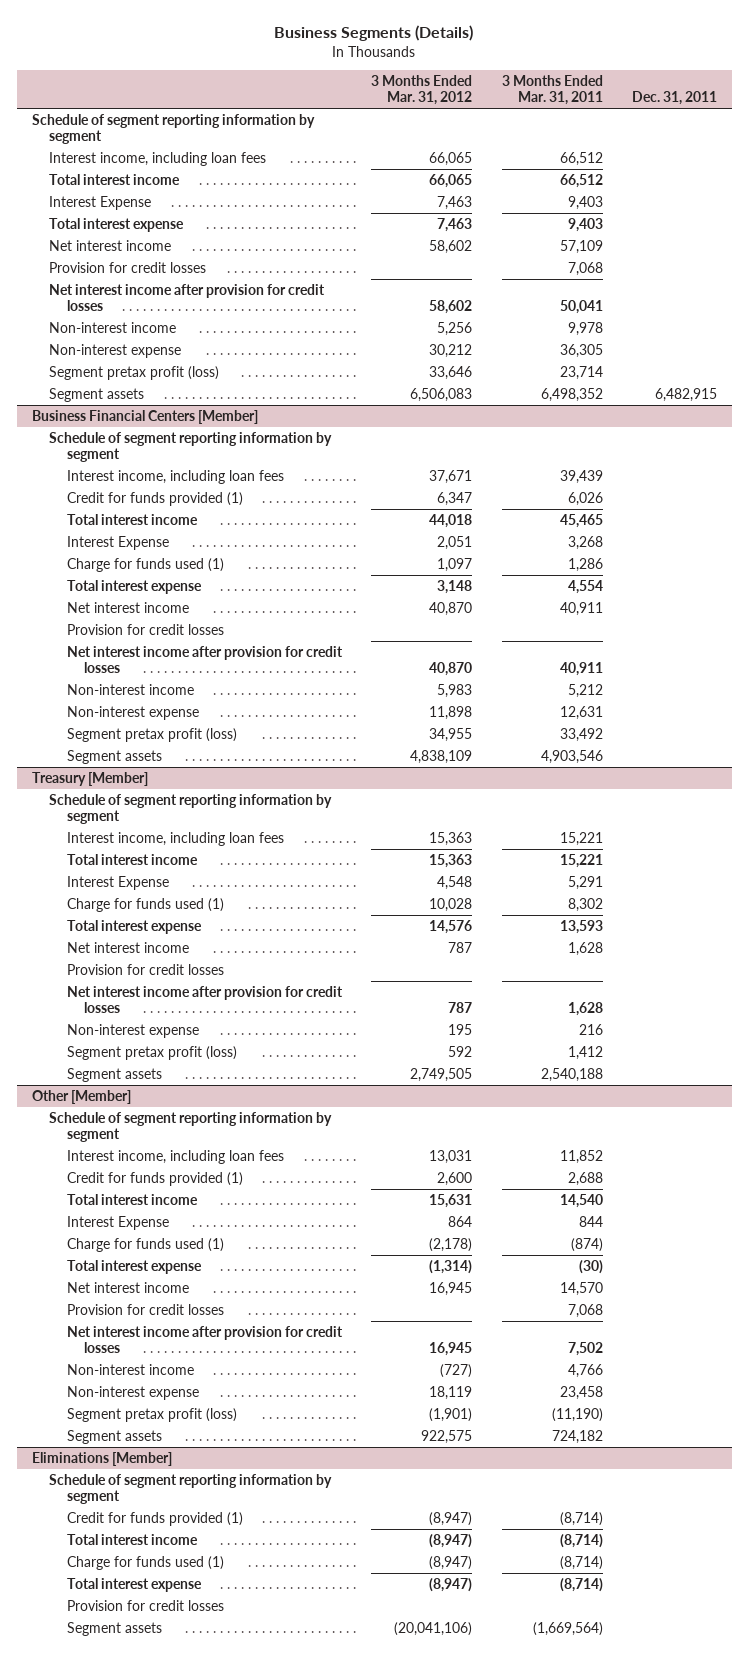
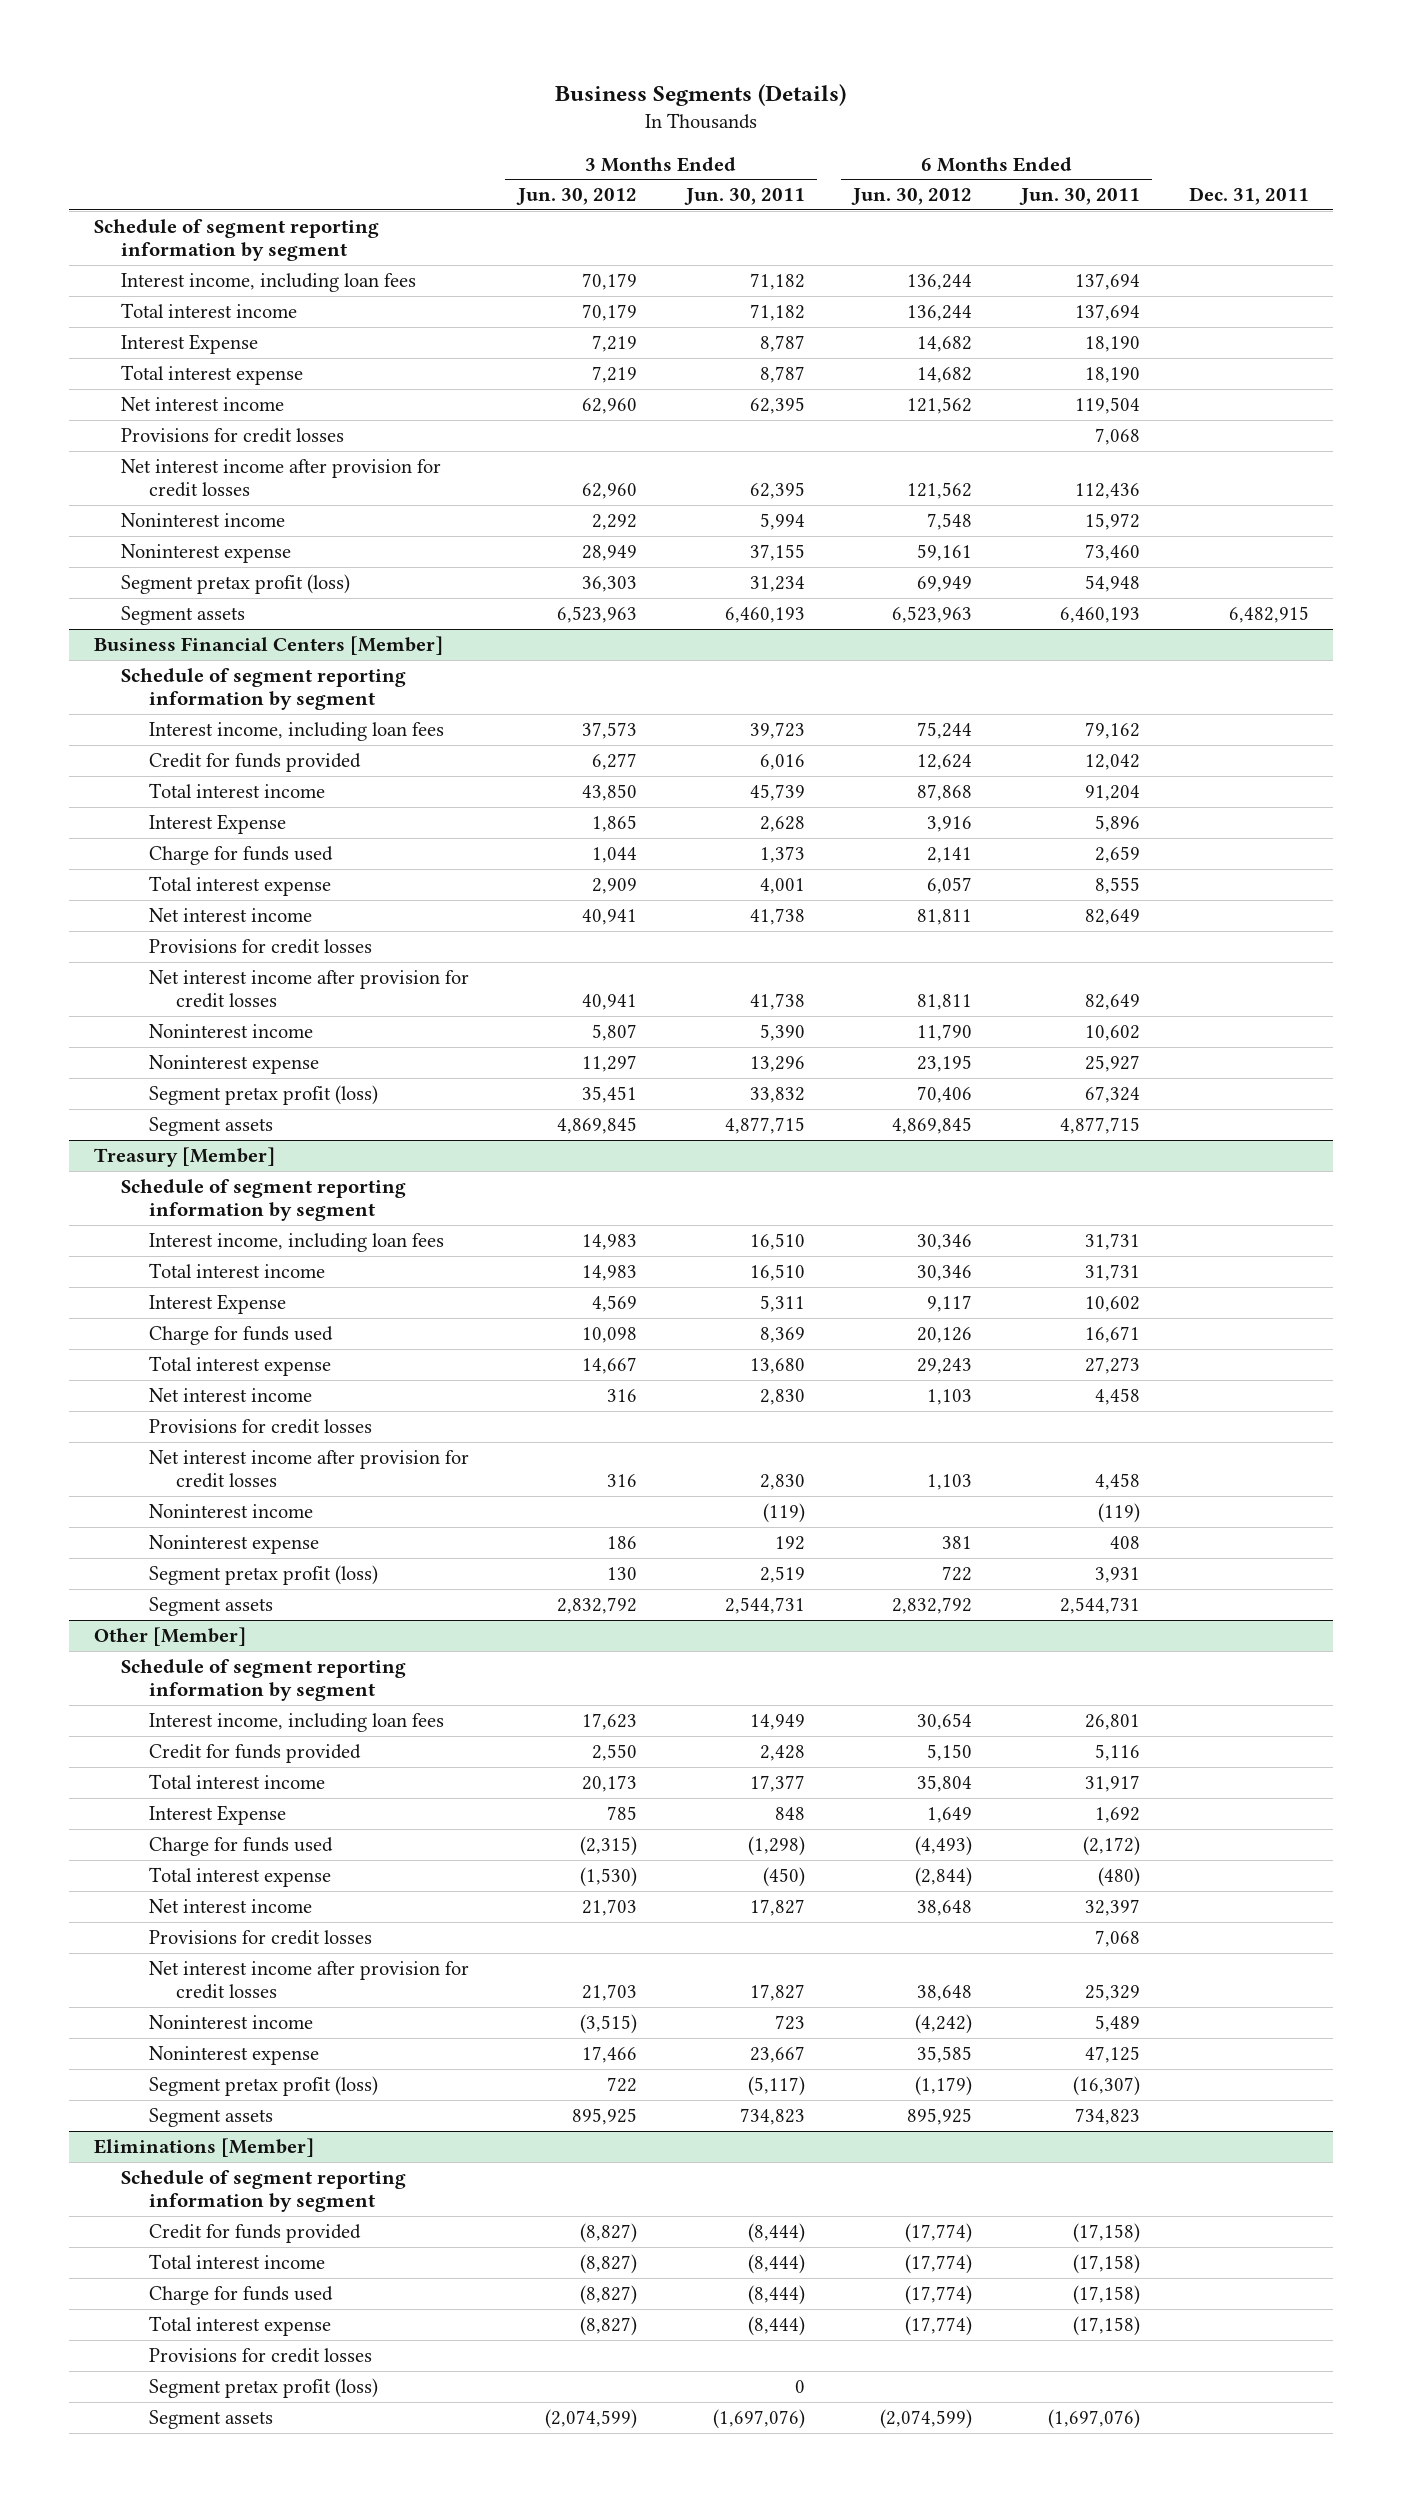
- | 3 Months Ended Mar. 31, 2012 | 3 Months Ended Mar. 31, 2011 | Dec. 31, 2011
+ | 3 Months Ended Jun. 30, 2012 | 3 Months Ended Jun. 30, 2011 | 6 Months Ended Jun. 30, 2012 | 6 Months Ended Jun. 30, 2011 | Dec. 31, 2011
- Provision for credit losses | | 7,068 |
+ Provisions for credit losses | | | | 7,068 |
- Non-interest income | 5,256 | 9,978 |
- Non-interest expense | 30,212 | 36,305 |
+ Noninterest income | 2,292 | 5,994 | 7,548 | 15,972 |
+ Noninterest expense | 28,949 | 37,155 | 59,161 | 73,460 |
@ Business Financial Centers [Member]
- Credit for funds provided (1) | 6,347 | 6,026 |
+ Credit for funds provided | 6,277 | 6,016 | 12,624 | 12,042 |
- Charge for funds used (1) | 1,097 | 1,286 |
+ Charge for funds used | 1,044 | 1,373 | 2,141 | 2,659 |
- Provision for credit losses
+ Provisions for credit losses
- Non-interest income | 5,983 | 5,212 |
- Non-interest expense | 11,898 | 12,631 |
+ Noninterest income | 5,807 | 5,390 | 11,790 | 10,602 |
+ Noninterest expense | 11,297 | 13,296 | 23,195 | 25,927 |
@ Treasury [Member]
- Charge for funds used (1) | 10,028 | 8,302 |
+ Charge for funds used | 10,098 | 8,369 | 20,126 | 16,671 |
- Provision for credit losses
+ Provisions for credit losses
- Non-interest expense | 195 | 216 |
+ Noninterest income | | (119) | | (119) |
+ Noninterest expense | 186 | 192 | 381 | 408 |
@ Other [Member]
- Credit for funds provided (1) | 2,600 | 2,688 |
+ Credit for funds provided | 2,550 | 2,428 | 5,150 | 5,116 |
- Charge for funds used (1) | (2,178) | (874) |
+ Charge for funds used | (2,315) | (1,298) | (4,493) | (2,172) |
- Provision for credit losses | | 7,068 |
+ Provisions for credit losses | | | | 7,068 |
- Non-interest income | (727) | 4,766 |
- Non-interest expense | 18,119 | 23,458 |
+ Noninterest income | (3,515) | 723 | (4,242) | 5,489 |
+ Noninterest expense | 17,466 | 23,667 | 35,585 | 47,125 |
@ Eliminations [Member]
- Credit for funds provided (1) | (8,947) | (8,714) |
+ Credit for funds provided | (8,827) | (8,444) | (17,774) | (17,158) |
- Charge for funds used (1) | (8,947) | (8,714) |
+ Charge for funds used | (8,827) | (8,444) | (17,774) | (17,158) |
- Provision for credit losses
+ Provisions for credit losses
+ Segment pretax profit (loss) | | 0 | | |

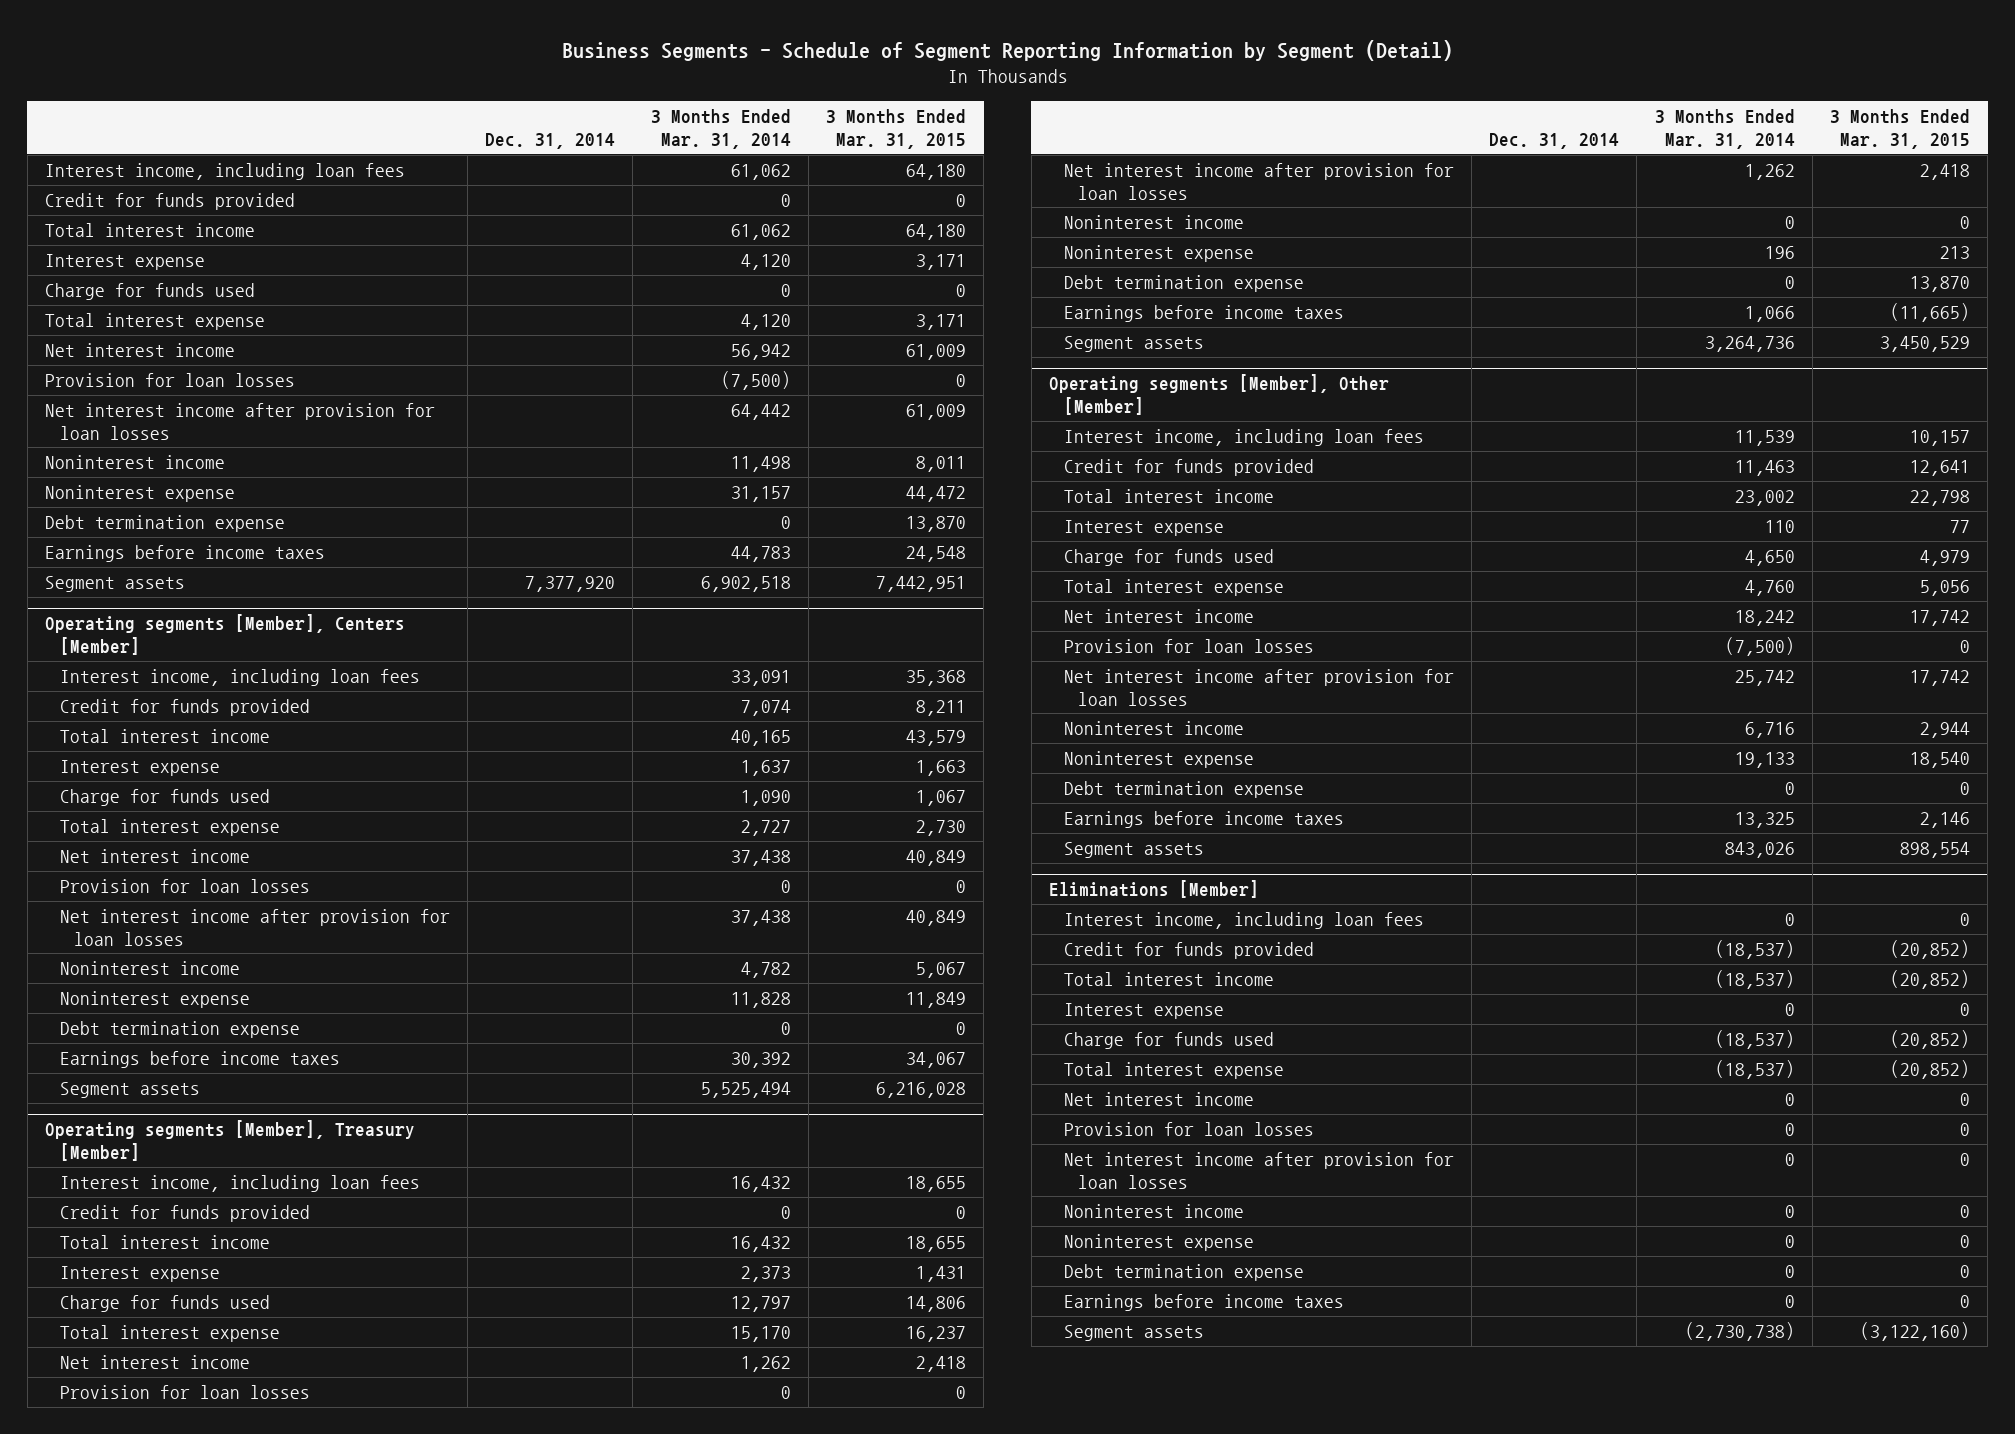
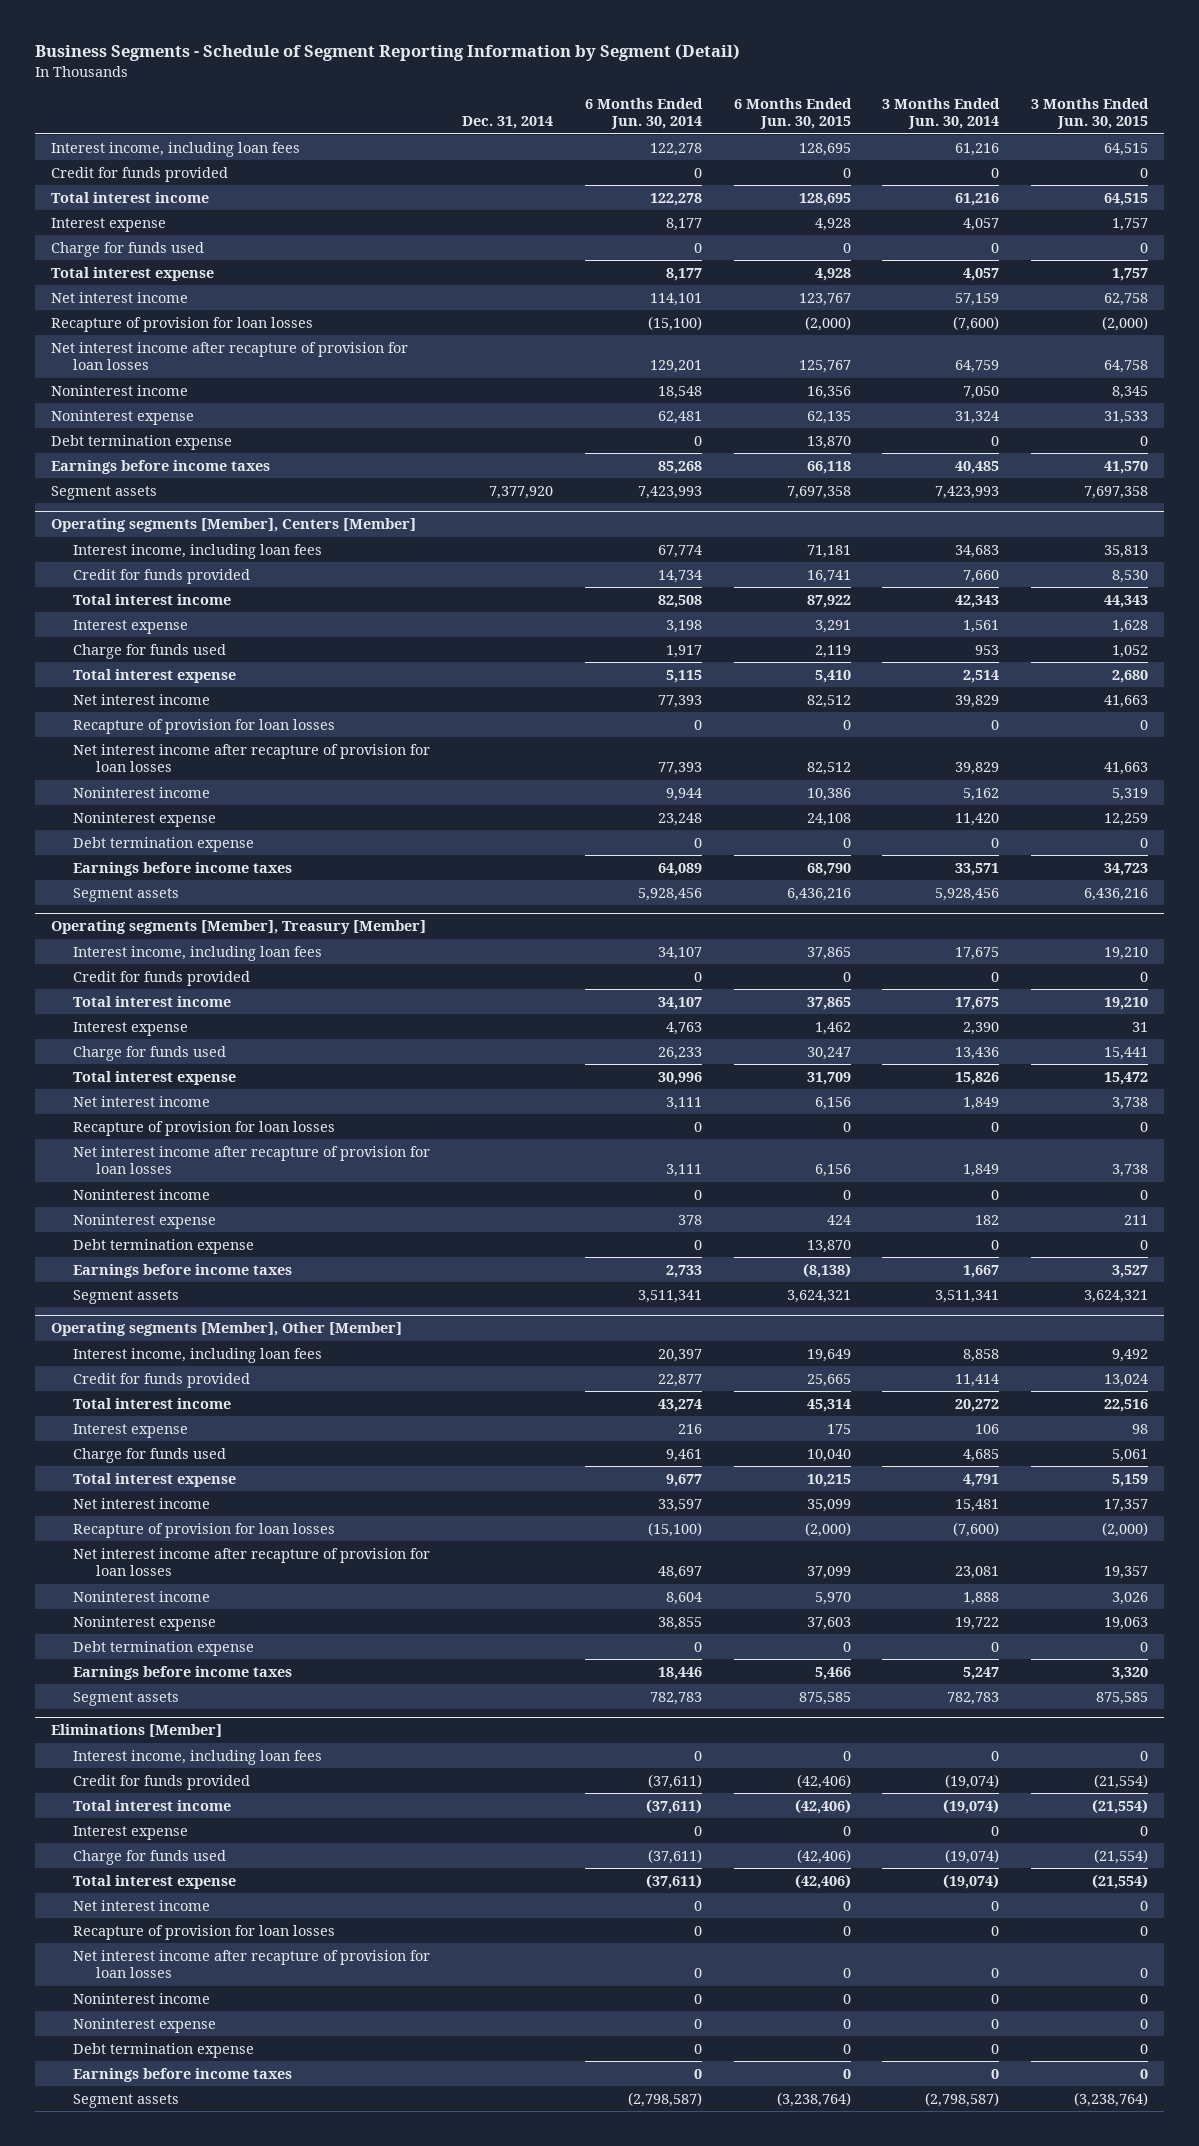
- | Dec. 31, 2014 | 3 Months Ended Mar. 31, 2014 | 3 Months Ended Mar. 31, 2015
+ | Dec. 31, 2014 | 6 Months Ended Jun. 30, 2014 | 6 Months Ended Jun. 30, 2015 | 3 Months Ended Jun. 30, 2014 | 3 Months Ended Jun. 30, 2015
- Provision for loan losses | | (7,500) | 0
- Net interest income after provision for loan losses | | 64,442 | 61,009
+ Recapture of provision for loan losses | | (15,100) | (2,000) | (7,600) | (2,000)
+ Net interest income after recapture of provision for loan losses | | 129,201 | 125,767 | 64,759 | 64,758
@ Operating segments [Member], Centers [Member]
- Provision for loan losses | | 0 | 0
- Net interest income after provision for loan losses | | 37,438 | 40,849
+ Recapture of provision for loan losses | | 0 | 0 | 0 | 0
+ Net interest income after recapture of provision for loan losses | | 77,393 | 82,512 | 39,829 | 41,663
@ Operating segments [Member], Treasury [Member]
- Provision for loan losses | | 0 | 0
- Net interest income after provision for loan losses | | 1,262 | 2,418
+ Recapture of provision for loan losses | | 0 | 0 | 0 | 0
+ Net interest income after recapture of provision for loan losses | | 3,111 | 6,156 | 1,849 | 3,738
@ Operating segments [Member], Other [Member]
- Provision for loan losses | | (7,500) | 0
- Net interest income after provision for loan losses | | 25,742 | 17,742
+ Recapture of provision for loan losses | | (15,100) | (2,000) | (7,600) | (2,000)
+ Net interest income after recapture of provision for loan losses | | 48,697 | 37,099 | 23,081 | 19,357
@ Eliminations [Member]
- Provision for loan losses | | 0 | 0
- Net interest income after provision for loan losses | | 0 | 0
+ Recapture of provision for loan losses | | 0 | 0 | 0 | 0
+ Net interest income after recapture of provision for loan losses | | 0 | 0 | 0 | 0

